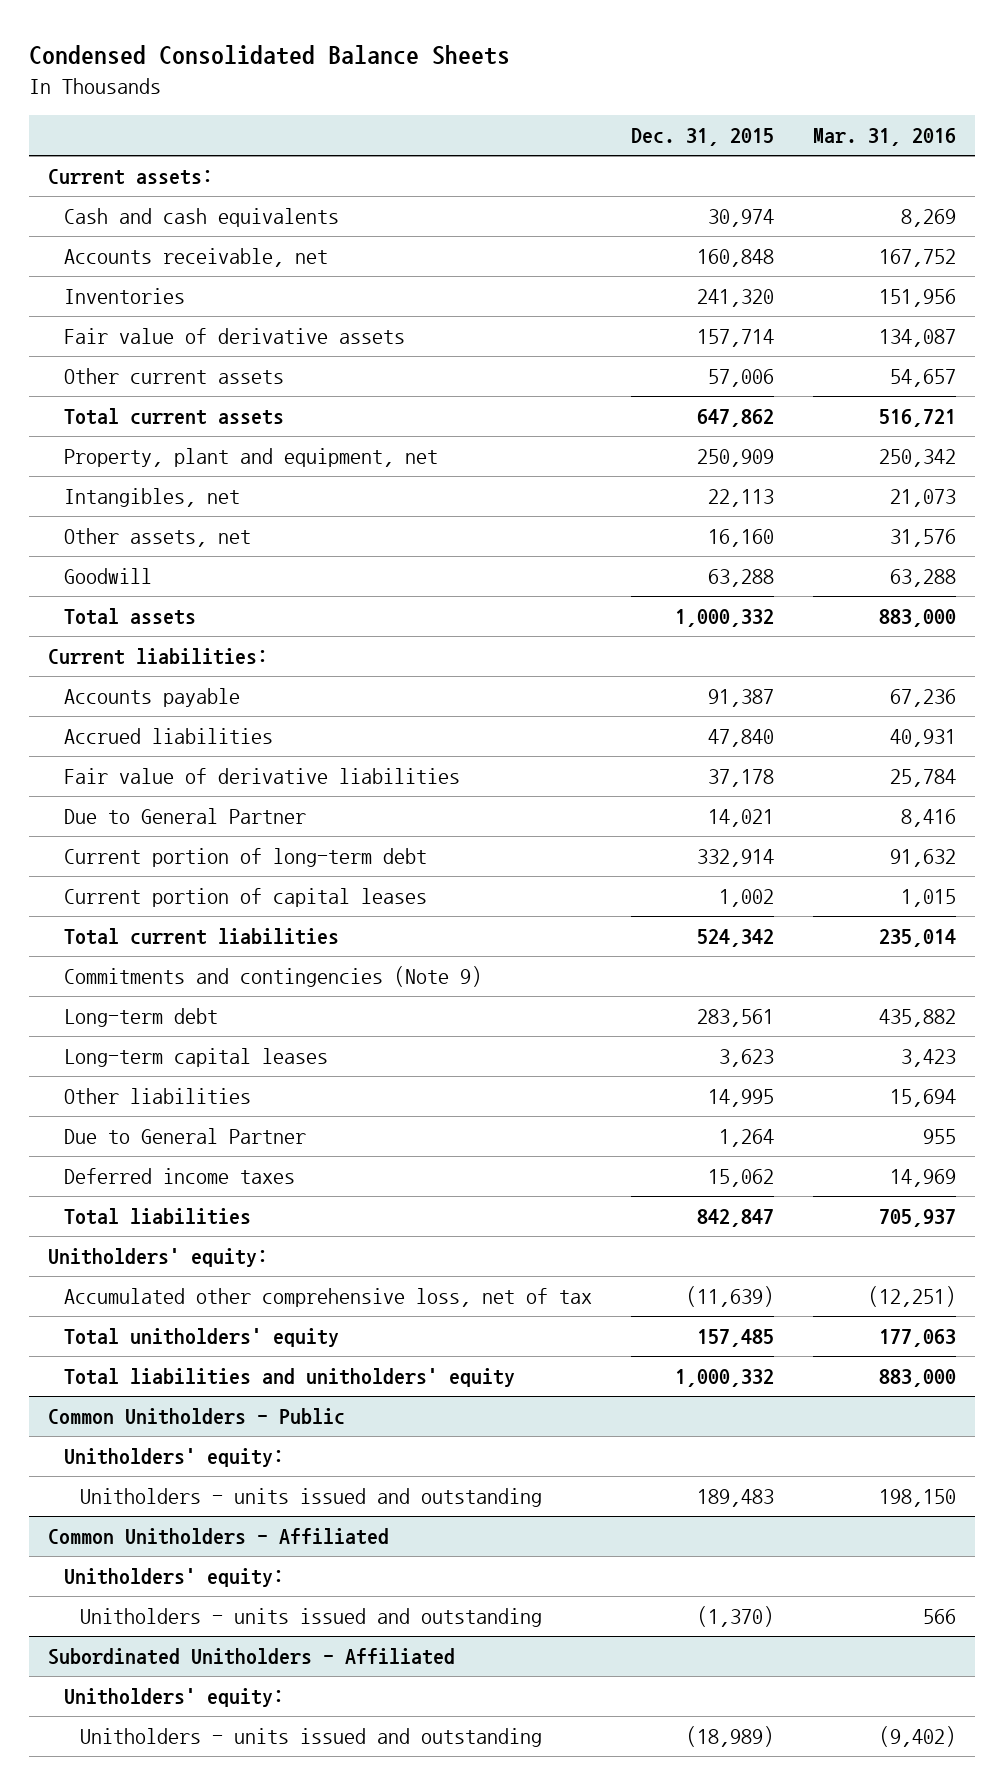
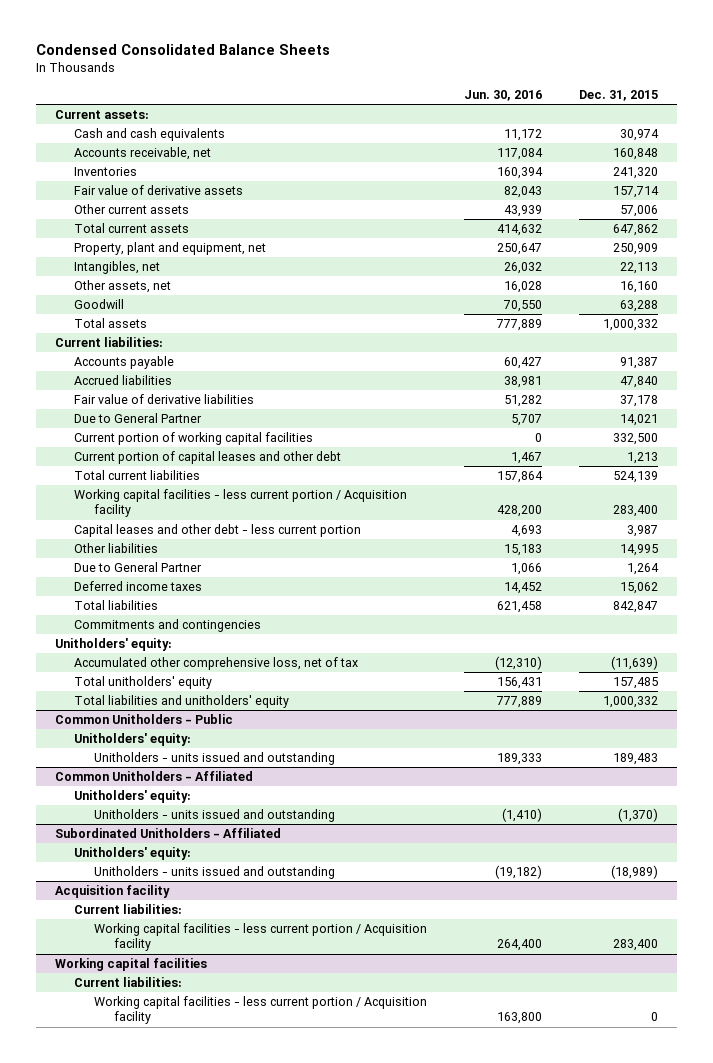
- | Dec. 31, 2015 | Mar. 31, 2016
+ | Jun. 30, 2016 | Dec. 31, 2015
- Current portion of long-term debt | 332,914 | 91,632
- Current portion of capital leases | 1,002 | 1,015
- Total current liabilities | 524,342 | 235,014
- Commitments and contingencies (Note 9)
- Long-term debt | 283,561 | 435,882
- Long-term capital leases | 3,623 | 3,423
+ Current portion of working capital facilities | 0 | 332,500
+ Current portion of capital leases and other debt | 1,467 | 1,213
+ Total current liabilities | 157,864 | 524,139
+ Working capital facilities - less current portion / Acquisition facility | 428,200 | 283,400
+ Capital leases and other debt - less current portion | 4,693 | 3,987
+ Commitments and contingencies
+ Acquisition facility
+ Current liabilities:
+ Working capital facilities - less current portion / Acquisition facility | 264,400 | 283,400
+ Working capital facilities
+ Current liabilities:
+ Working capital facilities - less current portion / Acquisition facility | 163,800 | 0

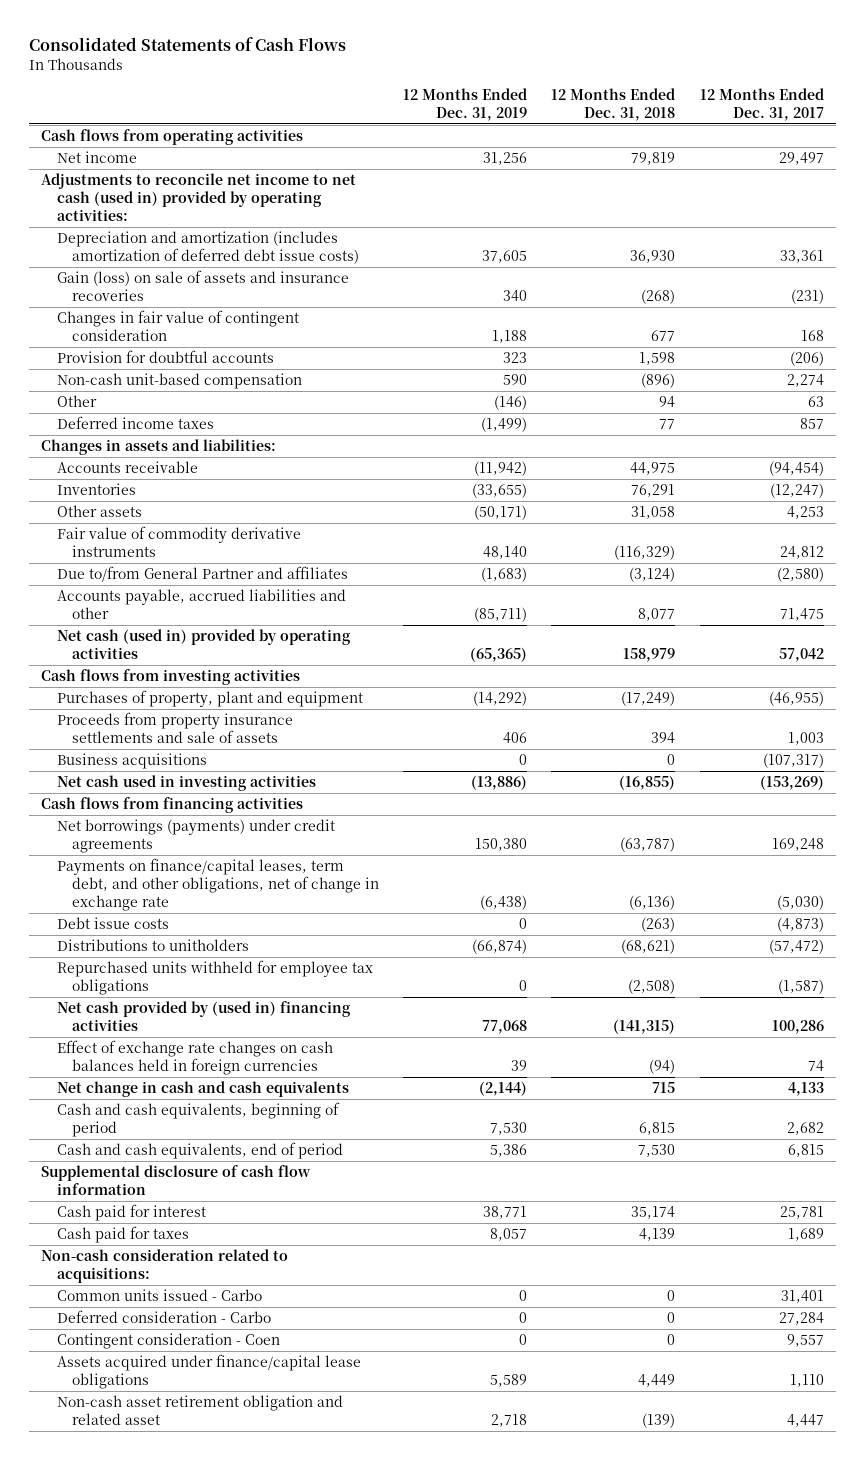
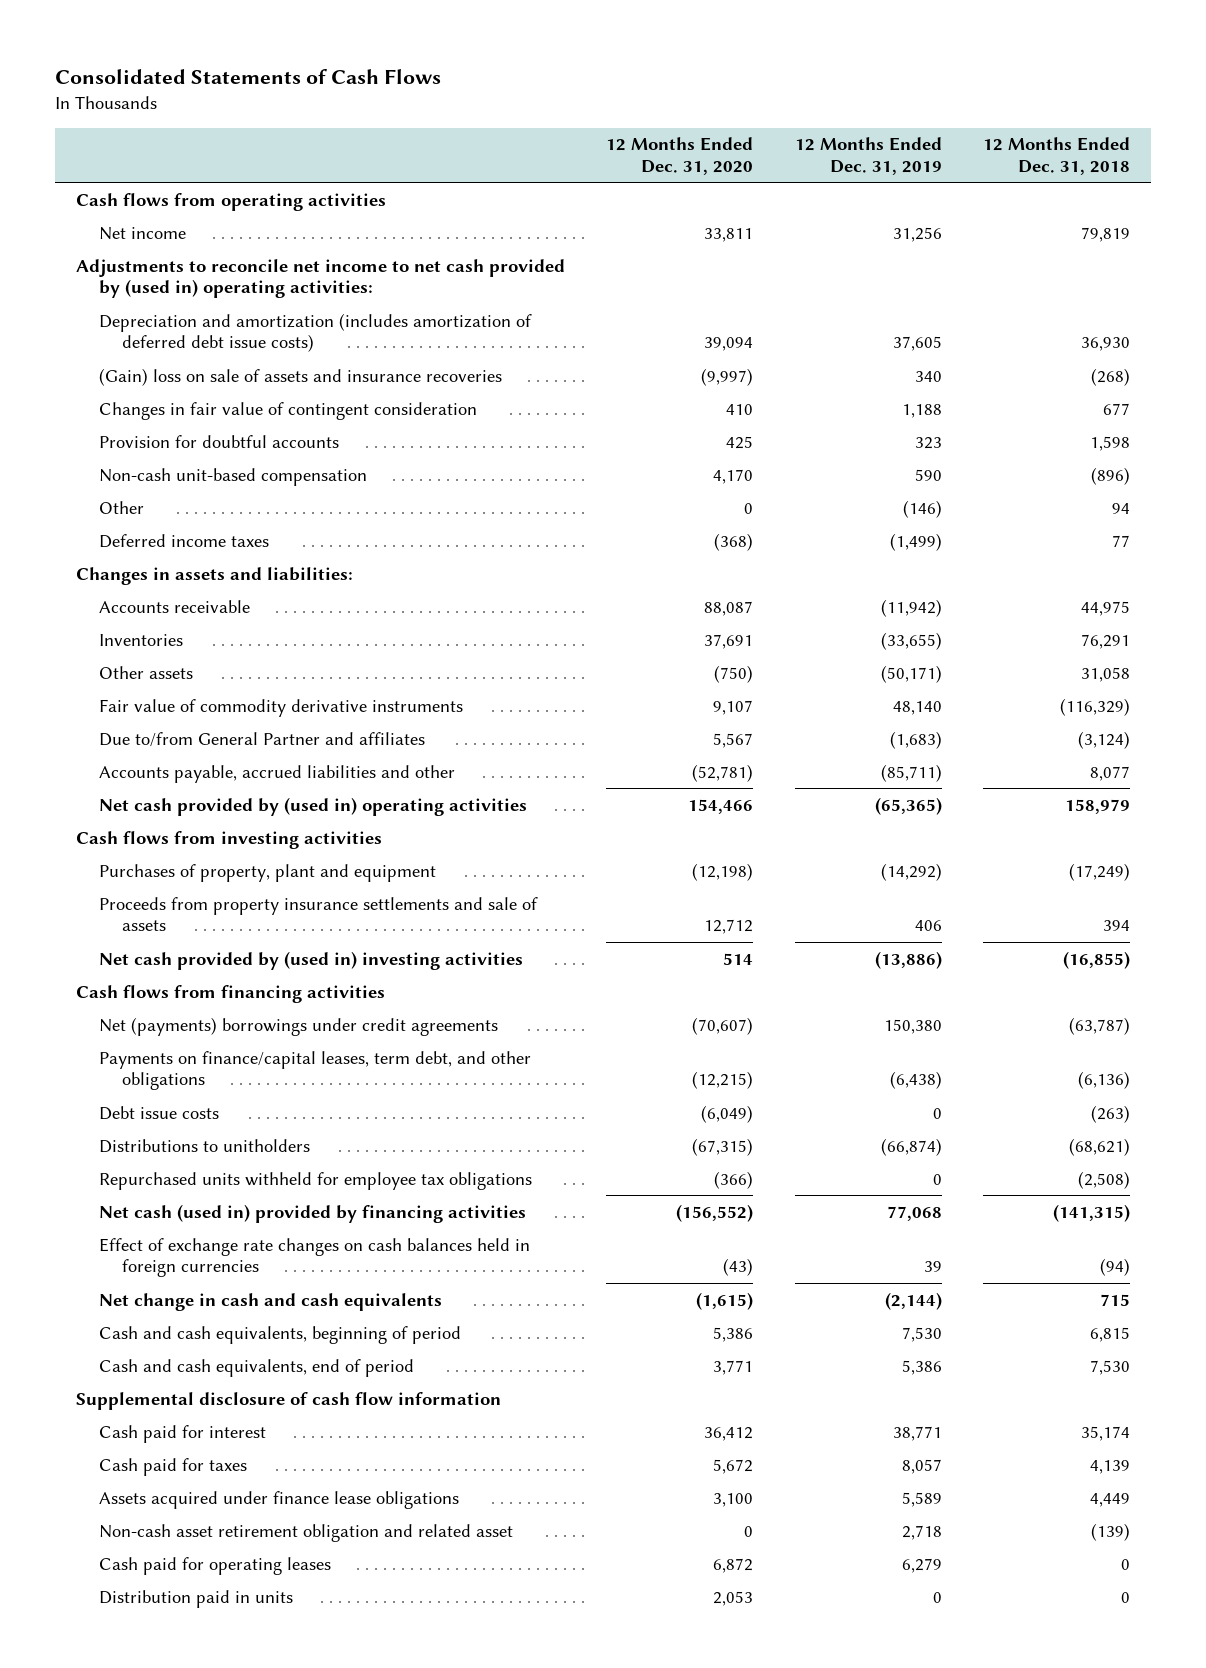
- | 12 Months Ended Dec. 31, 2019 | 12 Months Ended Dec. 31, 2018 | 12 Months Ended Dec. 31, 2017
+ | 12 Months Ended Dec. 31, 2020 | 12 Months Ended Dec. 31, 2019 | 12 Months Ended Dec. 31, 2018
- Adjustments to reconcile net income to net cash (used in) provided by operating activities:
+ Adjustments to reconcile net income to net cash provided by (used in) operating activities:
- Gain (loss) on sale of assets and insurance recoveries | 340 | (268) | (231)
+ (Gain) loss on sale of assets and insurance recoveries | (9,997) | 340 | (268)
- Net cash (used in) provided by operating activities | (65,365) | 158,979 | 57,042
+ Net cash provided by (used in) operating activities | 154,466 | (65,365) | 158,979
- Business acquisitions | 0 | 0 | (107,317)
- Net cash used in investing activities | (13,886) | (16,855) | (153,269)
+ Net cash provided by (used in) investing activities | 514 | (13,886) | (16,855)
- Net borrowings (payments) under credit agreements | 150,380 | (63,787) | 169,248
- Payments on finance/capital leases, term debt, and other obligations, net of change in exchange rate | (6,438) | (6,136) | (5,030)
+ Net (payments) borrowings under credit agreements | (70,607) | 150,380 | (63,787)
+ Payments on finance/capital leases, term debt, and other obligations | (12,215) | (6,438) | (6,136)
- Net cash provided by (used in) financing activities | 77,068 | (141,315) | 100,286
+ Net cash (used in) provided by financing activities | (156,552) | 77,068 | (141,315)
- Non-cash consideration related to acquisitions:
- Common units issued - Carbo | 0 | 0 | 31,401
- Deferred consideration - Carbo | 0 | 0 | 27,284
- Contingent consideration - Coen | 0 | 0 | 9,557
- Assets acquired under finance/capital lease obligations | 5,589 | 4,449 | 1,110
+ Assets acquired under finance lease obligations | 3,100 | 5,589 | 4,449
+ Cash paid for operating leases | 6,872 | 6,279 | 0
+ Distribution paid in units | 2,053 | 0 | 0

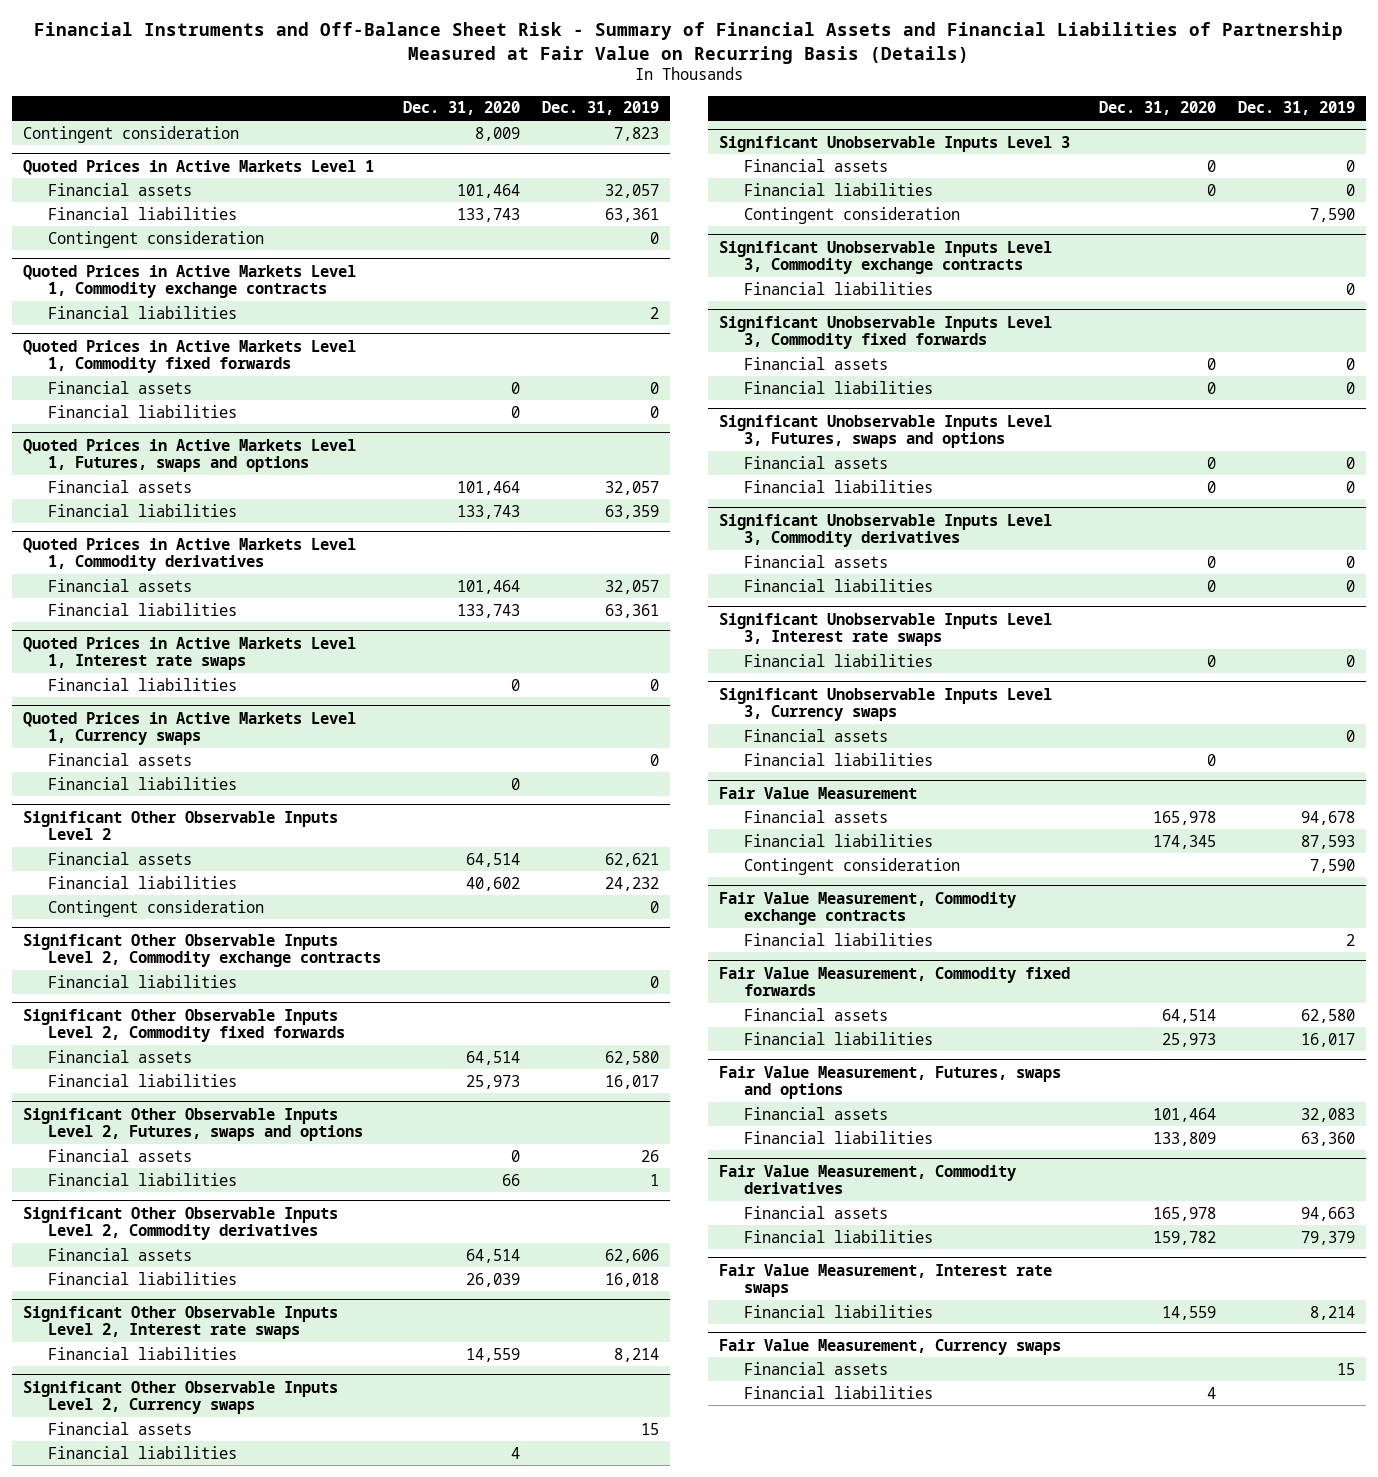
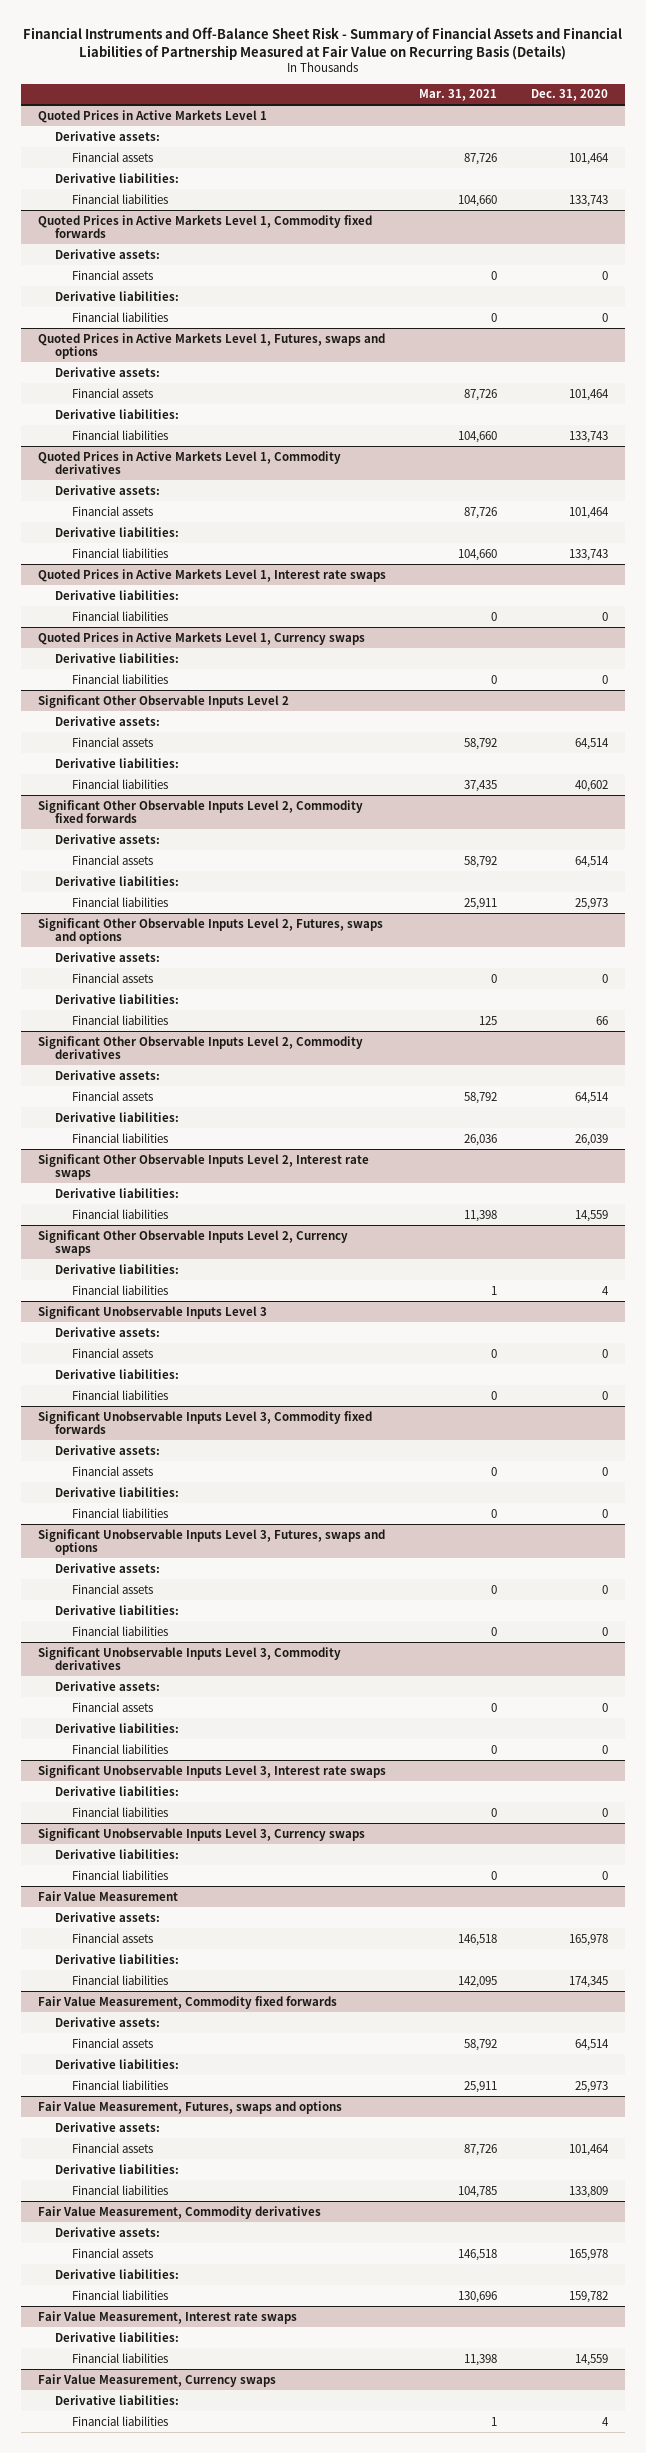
- | Dec. 31, 2020 | Dec. 31, 2019
+ | Mar. 31, 2021 | Dec. 31, 2020
- Contingent consideration | 8,009 | 7,823
@ Quoted Prices in Active Markets Level 1
+ Derivative assets:
+ Derivative liabilities:
- Contingent consideration | | 0
- Quoted Prices in Active Markets Level 1, Commodity exchange contracts
- Financial liabilities | | 2
@ Quoted Prices in Active Markets Level 1, Commodity fixed forwards
+ Derivative assets:
+ Derivative liabilities:
@ Quoted Prices in Active Markets Level 1, Futures, swaps and options
+ Derivative assets:
+ Derivative liabilities:
@ Quoted Prices in Active Markets Level 1, Commodity derivatives
+ Derivative assets:
+ Derivative liabilities:
@ Quoted Prices in Active Markets Level 1, Interest rate swaps
+ Derivative liabilities:
@ Quoted Prices in Active Markets Level 1, Currency swaps
- Financial assets | | 0
+ Derivative liabilities:
@ Significant Other Observable Inputs Level 2
+ Derivative assets:
+ Derivative liabilities:
- Contingent consideration | | 0
- Significant Other Observable Inputs Level 2, Commodity exchange contracts
- Financial liabilities | | 0
@ Significant Other Observable Inputs Level 2, Commodity fixed forwards
+ Derivative assets:
+ Derivative liabilities:
@ Significant Other Observable Inputs Level 2, Futures, swaps and options
+ Derivative assets:
+ Derivative liabilities:
@ Significant Other Observable Inputs Level 2, Commodity derivatives
+ Derivative assets:
+ Derivative liabilities:
@ Significant Other Observable Inputs Level 2, Interest rate swaps
+ Derivative liabilities:
@ Significant Other Observable Inputs Level 2, Currency swaps
- Financial assets | | 15
+ Derivative liabilities:
@ Significant Unobservable Inputs Level 3
+ Derivative assets:
+ Derivative liabilities:
- Contingent consideration | | 7,590
- Significant Unobservable Inputs Level 3, Commodity exchange contracts
- Financial liabilities | | 0
@ Significant Unobservable Inputs Level 3, Commodity fixed forwards
+ Derivative assets:
+ Derivative liabilities:
@ Significant Unobservable Inputs Level 3, Futures, swaps and options
+ Derivative assets:
+ Derivative liabilities:
@ Significant Unobservable Inputs Level 3, Commodity derivatives
+ Derivative assets:
+ Derivative liabilities:
@ Significant Unobservable Inputs Level 3, Interest rate swaps
+ Derivative liabilities:
@ Significant Unobservable Inputs Level 3, Currency swaps
- Financial assets | | 0
+ Derivative liabilities:
@ Fair Value Measurement
+ Derivative assets:
+ Derivative liabilities:
- Contingent consideration | | 7,590
- Fair Value Measurement, Commodity exchange contracts
- Financial liabilities | | 2
@ Fair Value Measurement, Commodity fixed forwards
+ Derivative assets:
+ Derivative liabilities:
@ Fair Value Measurement, Futures, swaps and options
+ Derivative assets:
+ Derivative liabilities:
@ Fair Value Measurement, Commodity derivatives
+ Derivative assets:
+ Derivative liabilities:
@ Fair Value Measurement, Interest rate swaps
+ Derivative liabilities:
@ Fair Value Measurement, Currency swaps
- Financial assets | | 15
+ Derivative liabilities:

